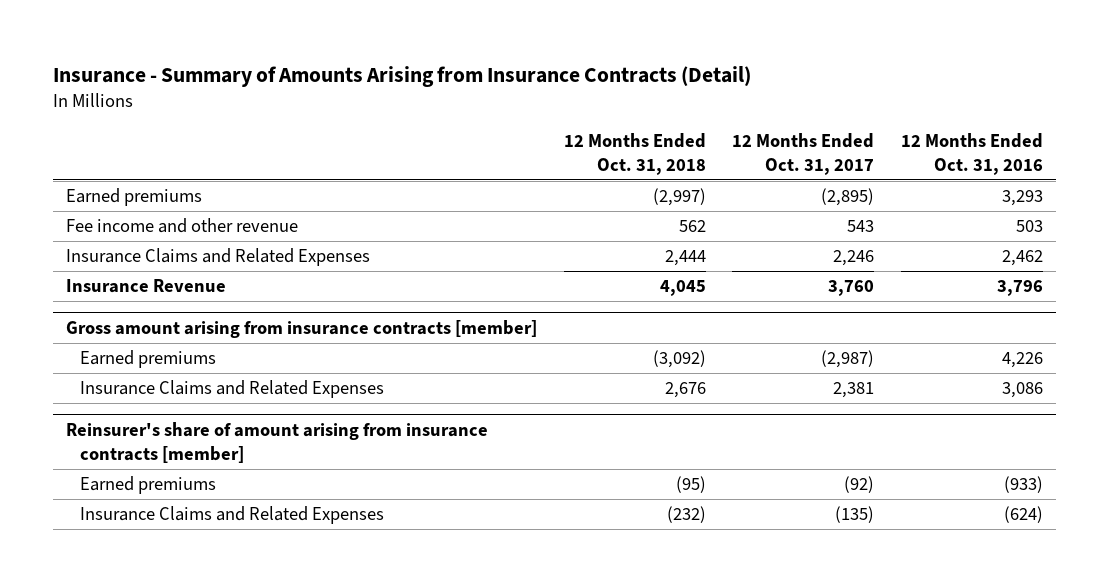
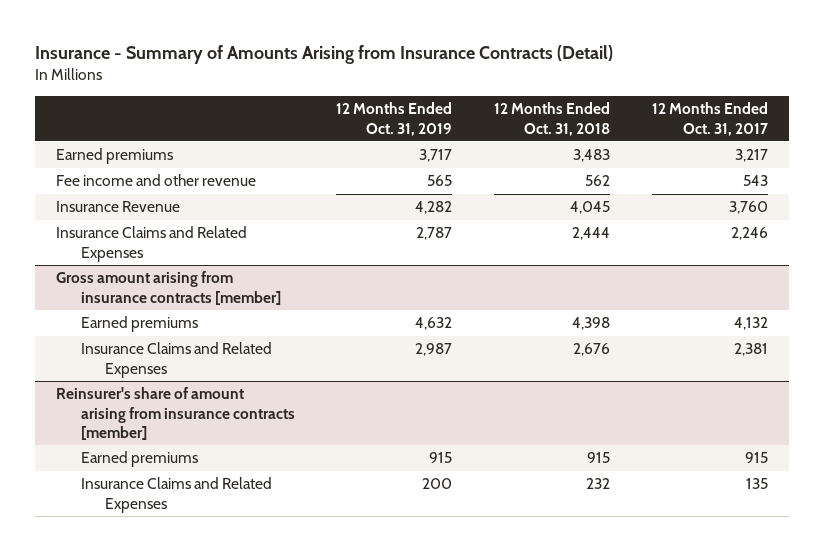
- | 12 Months Ended Oct. 31, 2018 | 12 Months Ended Oct. 31, 2017 | 12 Months Ended Oct. 31, 2016
+ | 12 Months Ended Oct. 31, 2019 | 12 Months Ended Oct. 31, 2018 | 12 Months Ended Oct. 31, 2017
- Earned premiums | (2,997) | (2,895) | 3,293
+ Earned premiums | 3,717 | 3,483 | 3,217
moved down: Insurance Claims and Related Expenses | 2,787 | 2,444 | 2,246
@ Gross amount arising from insurance contracts [member]
- Earned premiums | (3,092) | (2,987) | 4,226
+ Earned premiums | 4,632 | 4,398 | 4,132
@ Reinsurer's share of amount arising from insurance contracts [member]
- Earned premiums | (95) | (92) | (933)
- Insurance Claims and Related Expenses | (232) | (135) | (624)
+ Earned premiums | 915 | 915 | 915
+ Insurance Claims and Related Expenses | 200 | 232 | 135

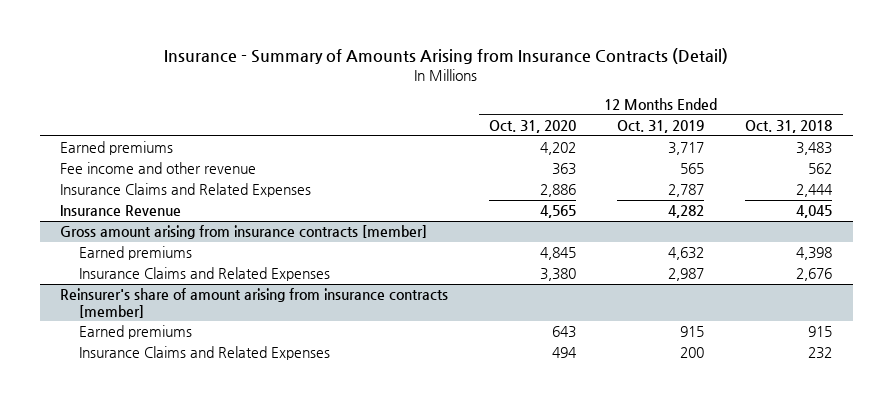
- | 12 Months Ended Oct. 31, 2019 | 12 Months Ended Oct. 31, 2018 | 12 Months Ended Oct. 31, 2017
+ | 12 Months Ended Oct. 31, 2020 | 12 Months Ended Oct. 31, 2019 | 12 Months Ended Oct. 31, 2018
moved down: Insurance Revenue | 4,565 | 4,282 | 4,045

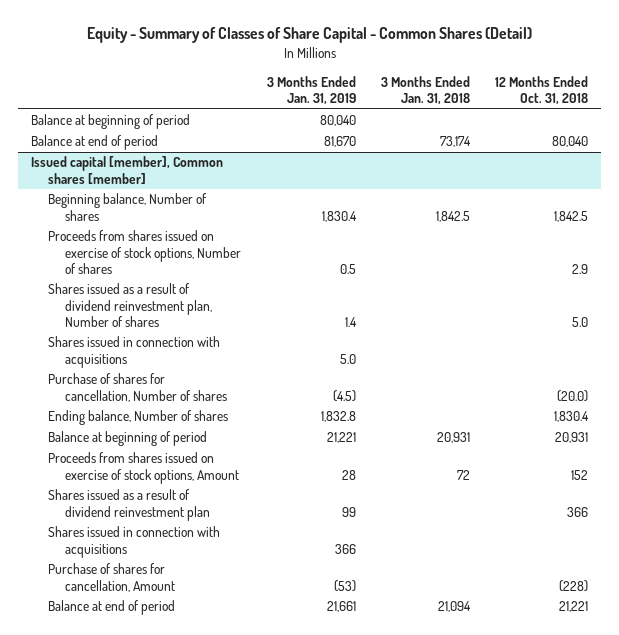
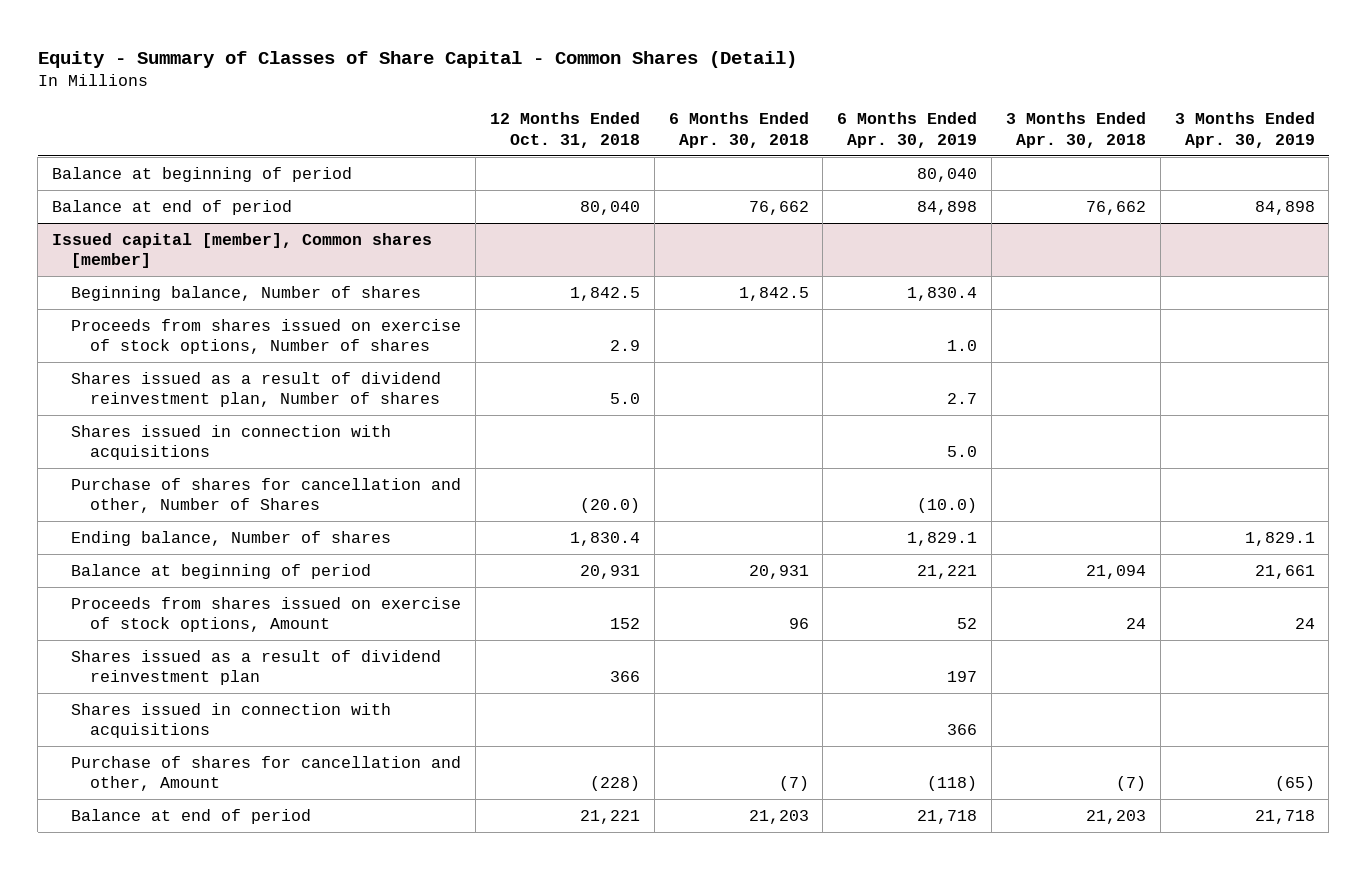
- | 3 Months Ended Jan. 31, 2019 | 3 Months Ended Jan. 31, 2018 | 12 Months Ended Oct. 31, 2018
+ | 12 Months Ended Oct. 31, 2018 | 6 Months Ended Apr. 30, 2018 | 6 Months Ended Apr. 30, 2019 | 3 Months Ended Apr. 30, 2018 | 3 Months Ended Apr. 30, 2019
@ Issued capital [member], Common shares [member]
- Purchase of shares for cancellation, Number of shares | (4.5) | | (20.0)
+ Purchase of shares for cancellation and other, Number of Shares | (20.0) | | (10.0) | |
- Purchase of shares for cancellation, Amount | (53) | | (228)
+ Purchase of shares for cancellation and other, Amount | (228) | (7) | (118) | (7) | (65)

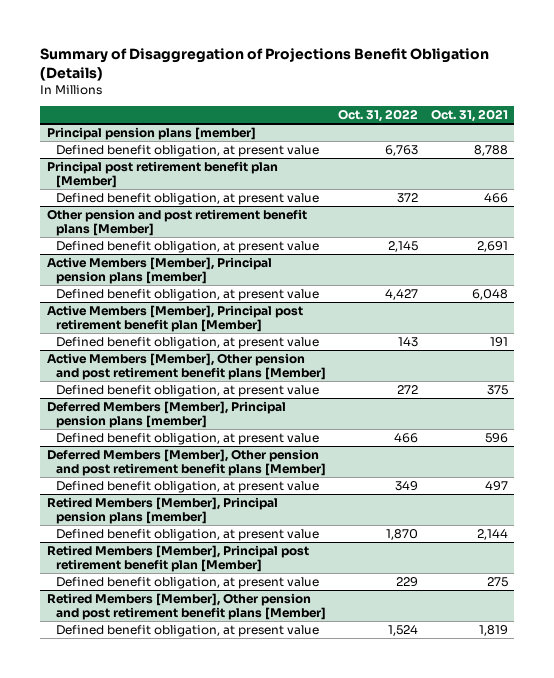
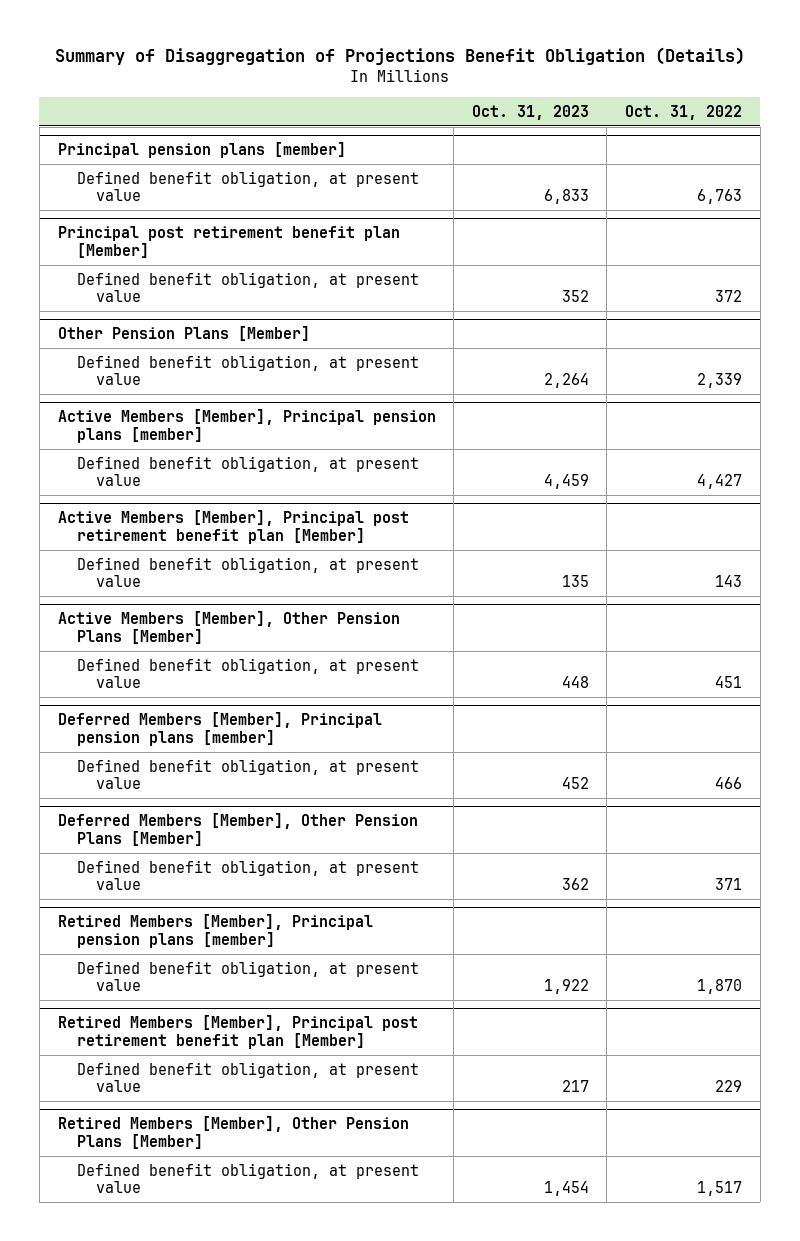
- | Oct. 31, 2022 | Oct. 31, 2021
+ | Oct. 31, 2023 | Oct. 31, 2022
- Other pension and post retirement benefit plans [Member]
- Defined benefit obligation, at present value | 2,145 | 2,691
+ Other Pension Plans [Member]
+ Defined benefit obligation, at present value | 2,264 | 2,339
- Active Members [Member], Other pension and post retirement benefit plans [Member]
- Defined benefit obligation, at present value | 272 | 375
+ Active Members [Member], Other Pension Plans [Member]
+ Defined benefit obligation, at present value | 448 | 451
- Deferred Members [Member], Other pension and post retirement benefit plans [Member]
- Defined benefit obligation, at present value | 349 | 497
+ Deferred Members [Member], Other Pension Plans [Member]
+ Defined benefit obligation, at present value | 362 | 371
- Retired Members [Member], Other pension and post retirement benefit plans [Member]
- Defined benefit obligation, at present value | 1,524 | 1,819
+ Retired Members [Member], Other Pension Plans [Member]
+ Defined benefit obligation, at present value | 1,454 | 1,517

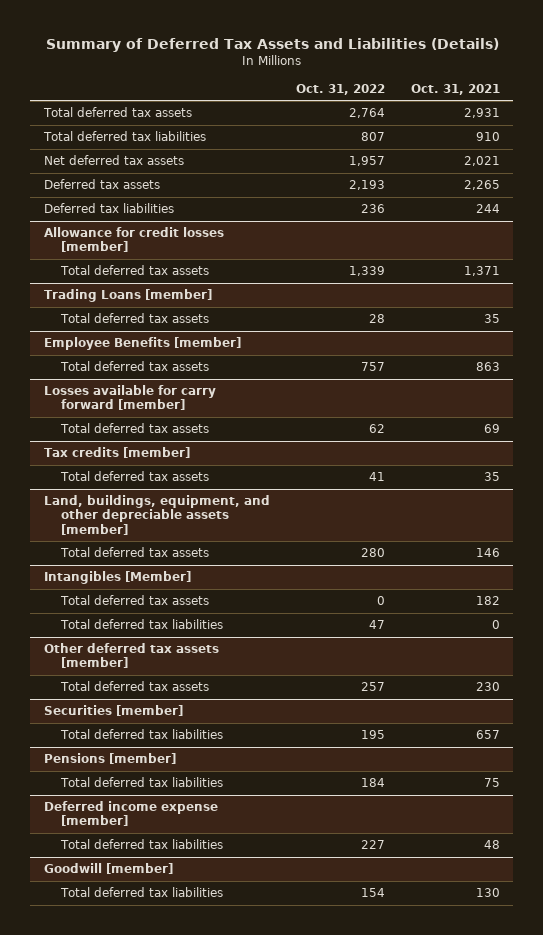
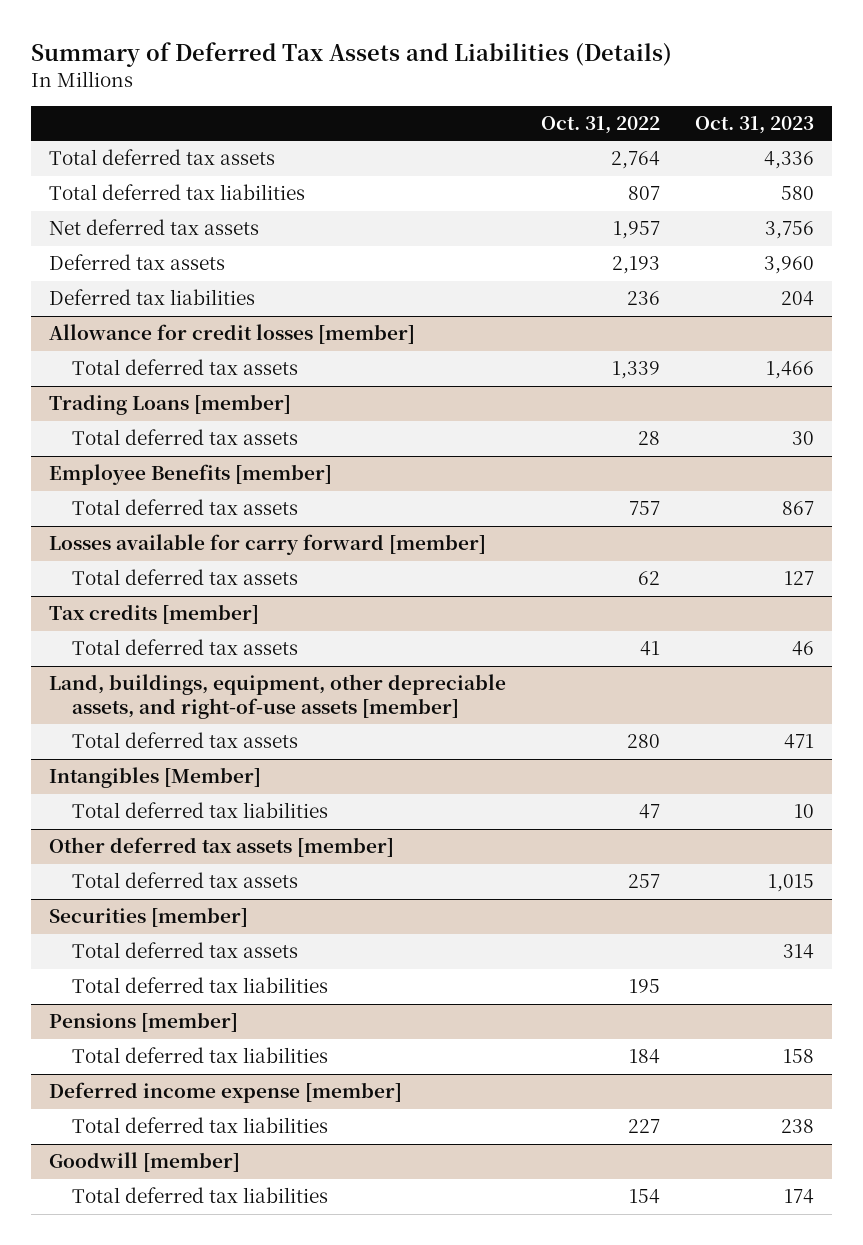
- | Oct. 31, 2022 | Oct. 31, 2021
+ | Oct. 31, 2022 | Oct. 31, 2023
- Land, buildings, equipment, and other depreciable assets [member]
+ Land, buildings, equipment, other depreciable assets, and right-of-use assets [member]
@ Intangibles [Member]
- Total deferred tax assets | 0 | 182
@ Securities [member]
+ Total deferred tax assets | | 314

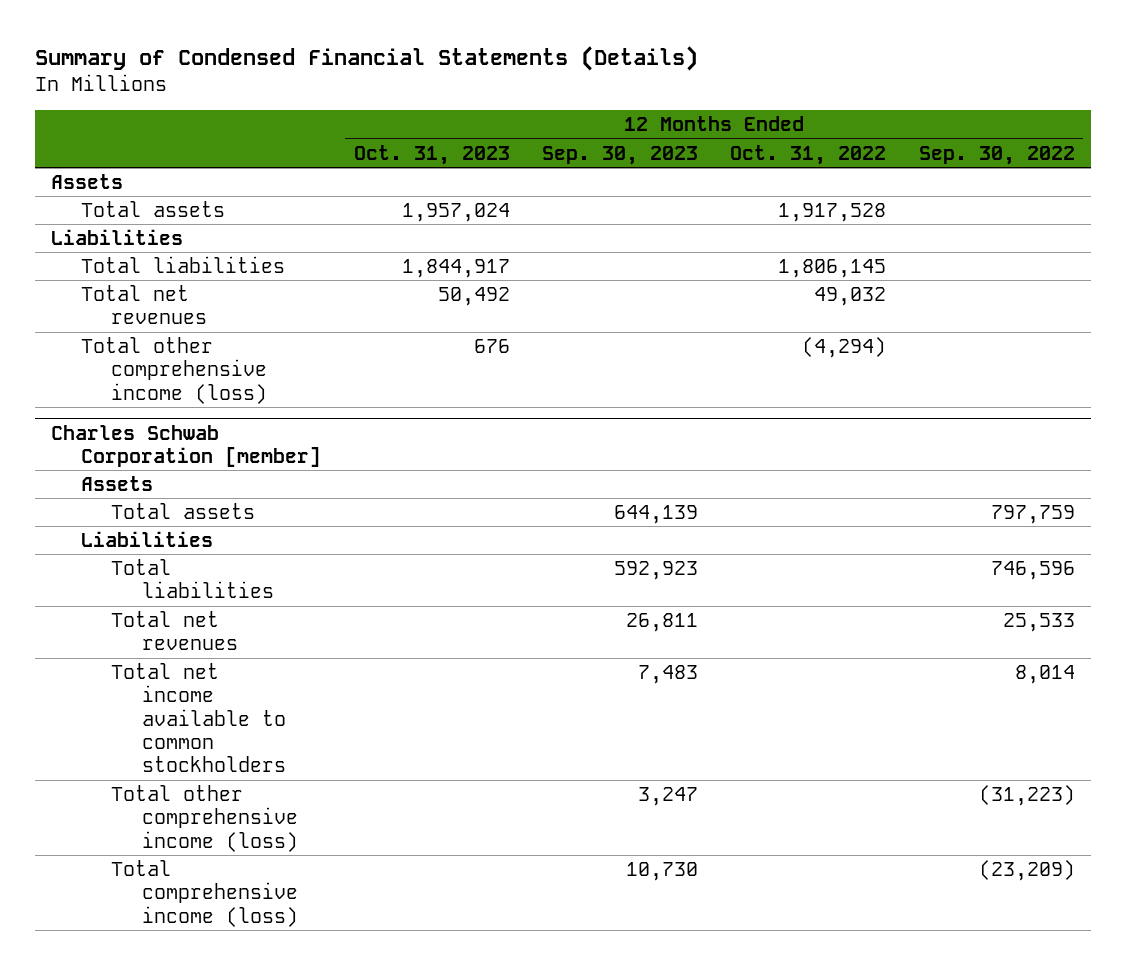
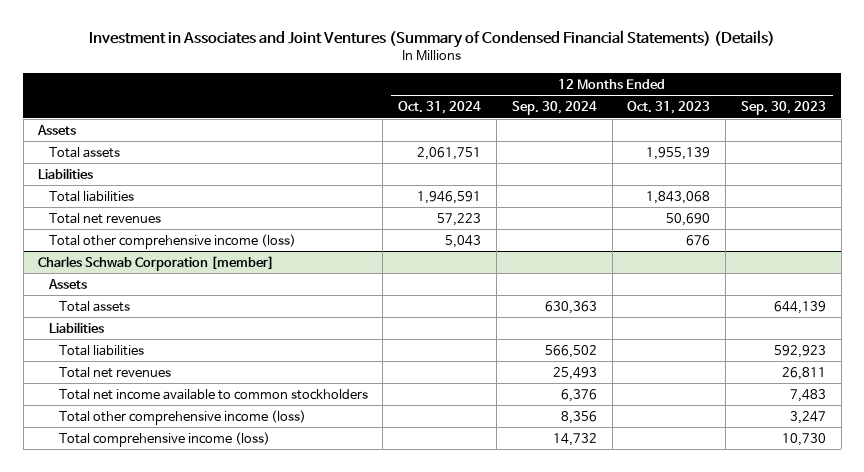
- Summary of Condensed Financial Statements (Details)
+ Investment in Associates and Joint Ventures (Summary of Condensed Financial Statements) (Details)
- | 12 Months Ended Oct. 31, 2023 | 12 Months Ended Sep. 30, 2023 | 12 Months Ended Oct. 31, 2022 | 12 Months Ended Sep. 30, 2022
+ | 12 Months Ended Oct. 31, 2024 | 12 Months Ended Sep. 30, 2024 | 12 Months Ended Oct. 31, 2023 | 12 Months Ended Sep. 30, 2023
- Total assets | 1,957,024 | | 1,917,528 |
+ Total assets | 2,061,751 | | 1,955,139 |
- Total liabilities | 1,844,917 | | 1,806,145 |
- Total net revenues | 50,492 | | 49,032 |
+ Total liabilities | 1,946,591 | | 1,843,068 |
+ Total net revenues | 57,223 | | 50,690 |

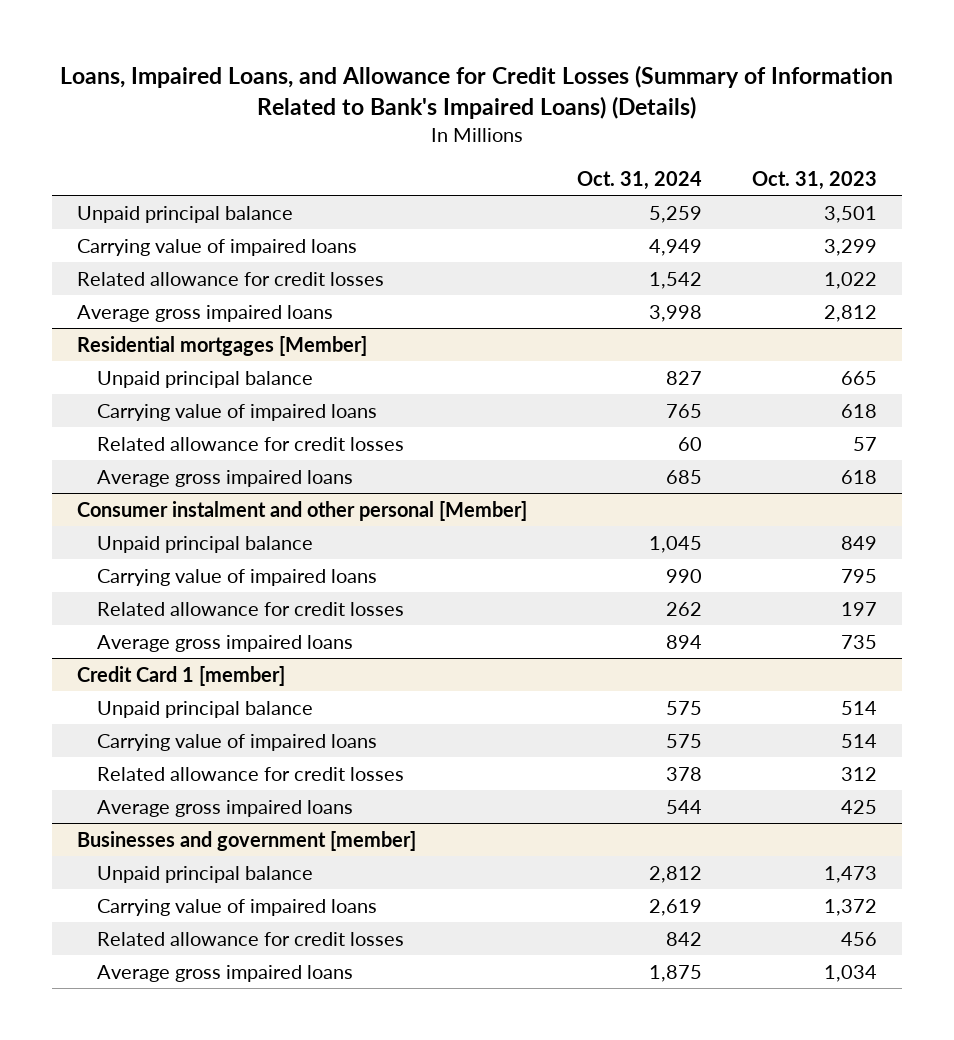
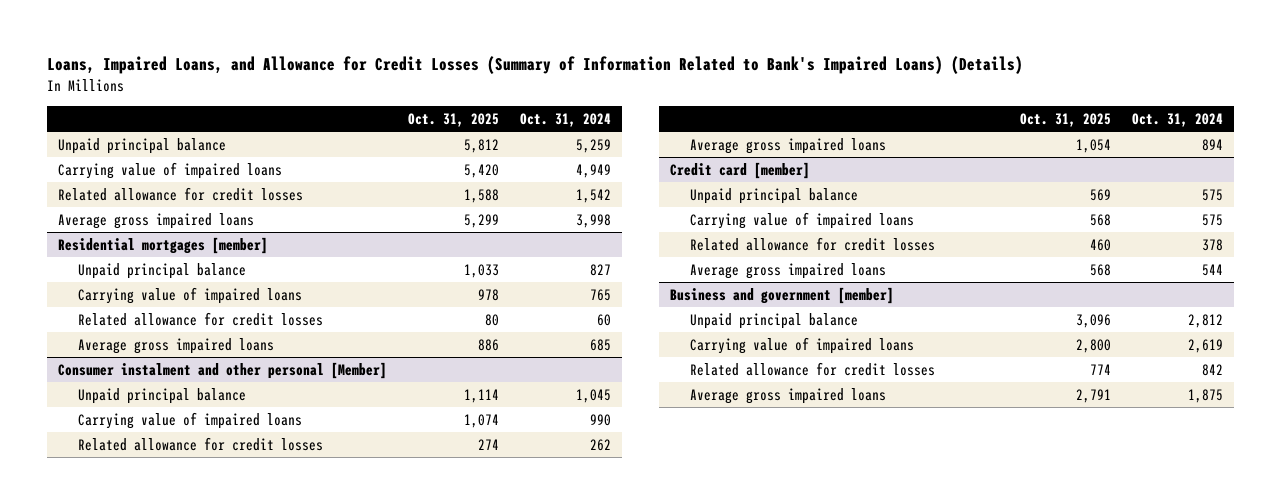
- | Oct. 31, 2024 | Oct. 31, 2023
+ | Oct. 31, 2025 | Oct. 31, 2024
- Residential mortgages [Member]
+ Residential mortgages [member]
- Credit Card 1 [member]
+ Credit card [member]
- Businesses and government [member]
+ Business and government [member]

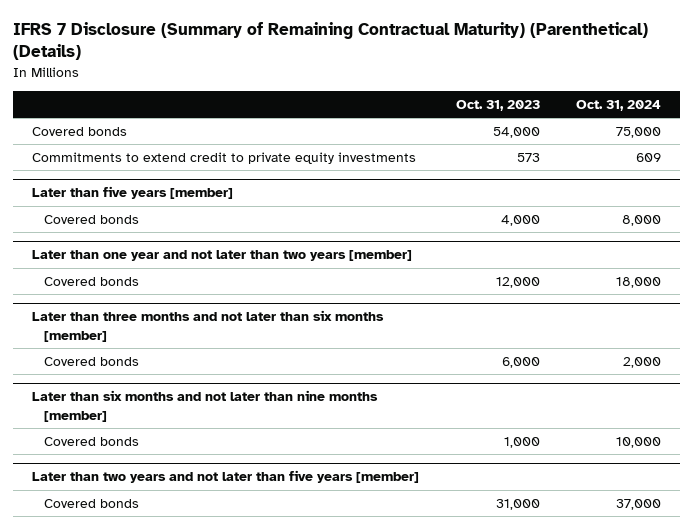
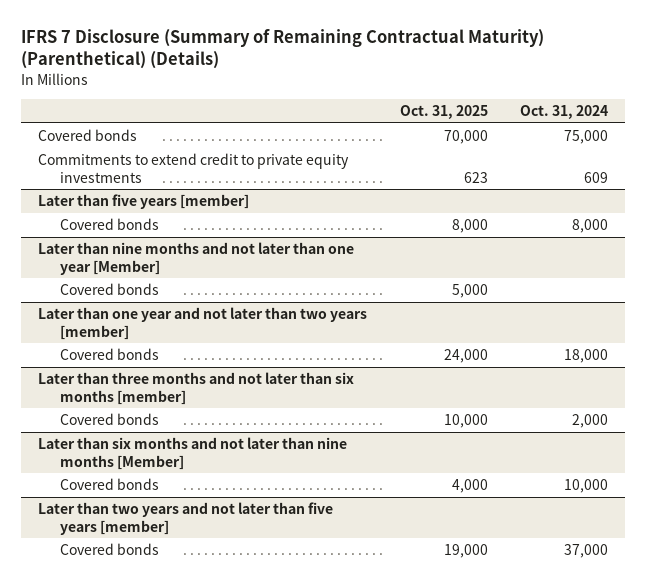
- | Oct. 31, 2023 | Oct. 31, 2024
+ | Oct. 31, 2025 | Oct. 31, 2024
+ Later than nine months and not later than one year [Member]
+ Covered bonds | 5,000 |
- Later than six months and not later than nine months [member]
+ Later than six months and not later than nine months [Member]

